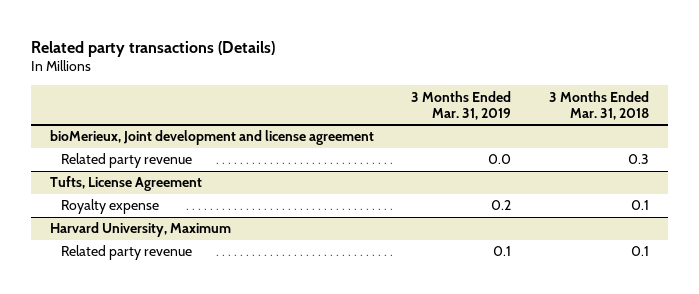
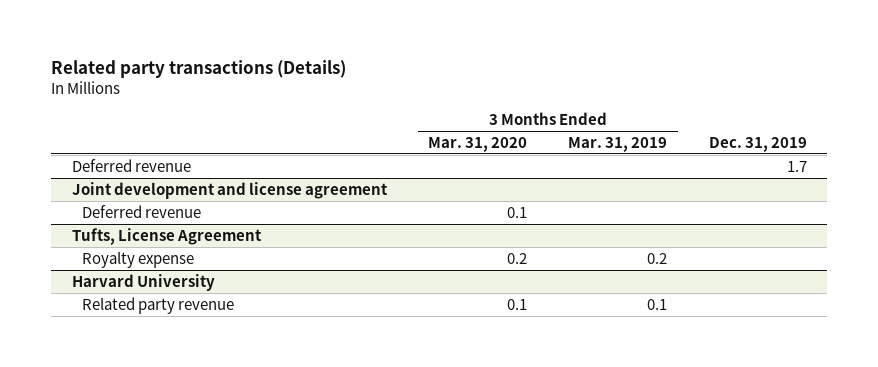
- | 3 Months Ended Mar. 31, 2019 | 3 Months Ended Mar. 31, 2018
+ | 3 Months Ended Mar. 31, 2020 | 3 Months Ended Mar. 31, 2019 | Dec. 31, 2019
- bioMerieux, Joint development and license agreement
- Related party revenue | 0.0 | 0.3
+ Deferred revenue | | | 1.7
+ Joint development and license agreement
+ Deferred revenue | 0.1 | |
- Harvard University, Maximum
+ Harvard University

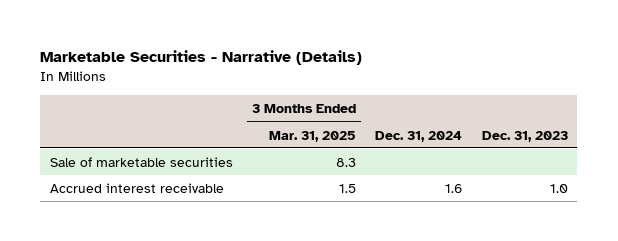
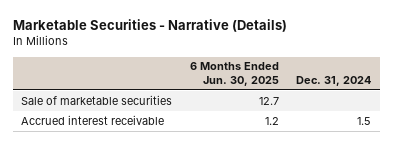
- | 3 Months Ended Mar. 31, 2025 | Dec. 31, 2024 | Dec. 31, 2023
+ | 6 Months Ended Jun. 30, 2025 | Dec. 31, 2024
- Accrued interest receivable | 1.5 | 1.6 | 1.0
+ Accrued interest receivable | 1.2 | 1.5

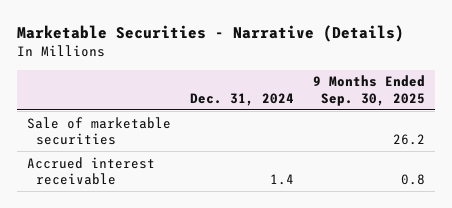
- | 6 Months Ended Jun. 30, 2025 | Dec. 31, 2024
+ | Dec. 31, 2024 | 9 Months Ended Sep. 30, 2025
- Accrued interest receivable | 1.2 | 1.5
+ Accrued interest receivable | 1.4 | 0.8

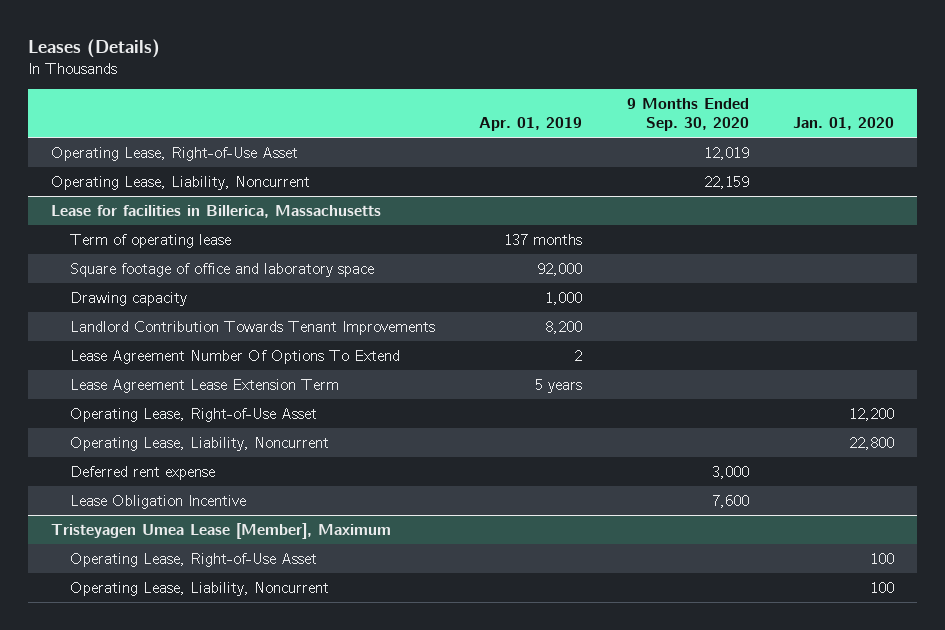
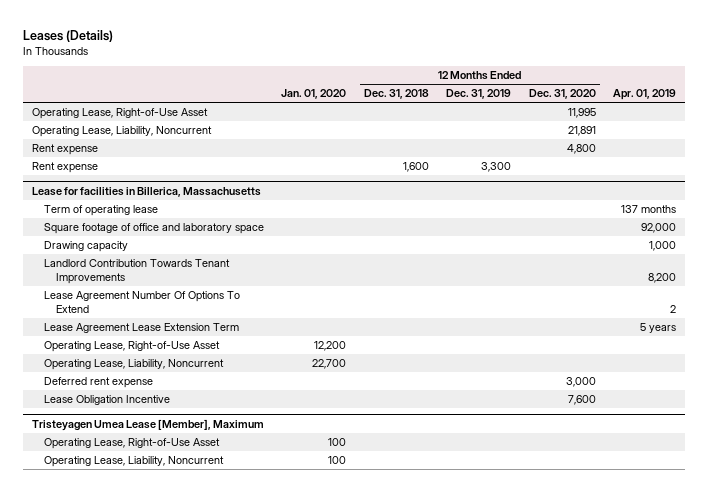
- | Apr. 01, 2019 | 9 Months Ended Sep. 30, 2020 | Jan. 01, 2020
+ | Jan. 01, 2020 | 12 Months Ended Dec. 31, 2018 | 12 Months Ended Dec. 31, 2019 | 12 Months Ended Dec. 31, 2020 | Apr. 01, 2019
+ Rent expense | | | | 4,800 |
+ Rent expense | | 1,600 | 3,300 | |
@ Lease for facilities in Billerica, Massachusetts
- Operating Lease, Liability, Noncurrent | | | 22,800
+ Operating Lease, Liability, Noncurrent | 22,700 | | | |

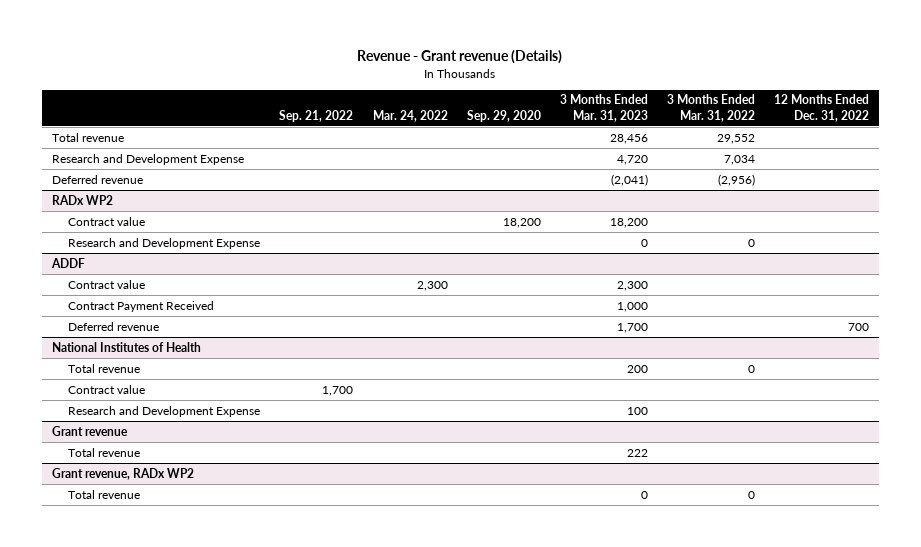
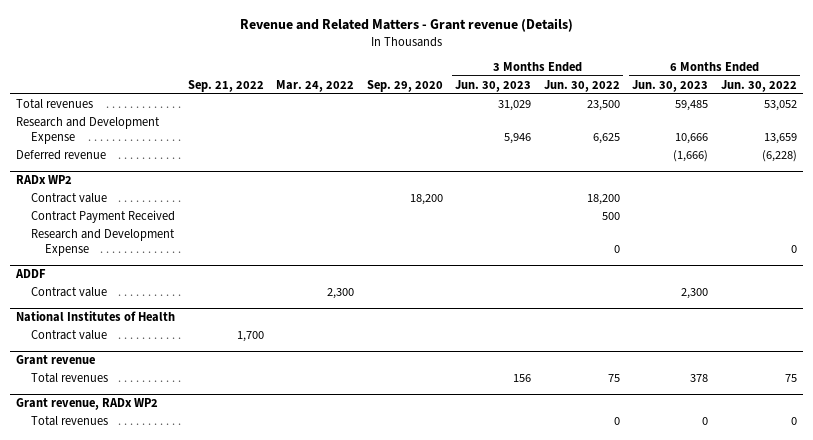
- Revenue - Grant revenue (Details)
+ Revenue and Related Matters - Grant revenue (Details)
- | Sep. 21, 2022 | Mar. 24, 2022 | Sep. 29, 2020 | 3 Months Ended Mar. 31, 2023 | 3 Months Ended Mar. 31, 2022 | 12 Months Ended Dec. 31, 2022
+ | Sep. 21, 2022 | Mar. 24, 2022 | Sep. 29, 2020 | 3 Months Ended Jun. 30, 2023 | 3 Months Ended Jun. 30, 2022 | 6 Months Ended Jun. 30, 2023 | 6 Months Ended Jun. 30, 2022
- Total revenue | | | | 28,456 | 29,552 |
+ Total revenues | | | | 31,029 | 23,500 | 59,485 | 53,052
@ RADx WP2
+ Contract Payment Received | | | | | 500 | |
@ ADDF
- Contract Payment Received | | | | 1,000 | |
- Deferred revenue | | | | 1,700 | | 700
@ National Institutes of Health
- Total revenue | | | | 200 | 0 |
- Research and Development Expense | | | | 100 | |
@ Grant revenue
- Total revenue | | | | 222 | |
+ Total revenues | | | | 156 | 75 | 378 | 75
@ Grant revenue, RADx WP2
- Total revenue | | | | 0 | 0 |
+ Total revenues | | | | | 0 | 0 | 0

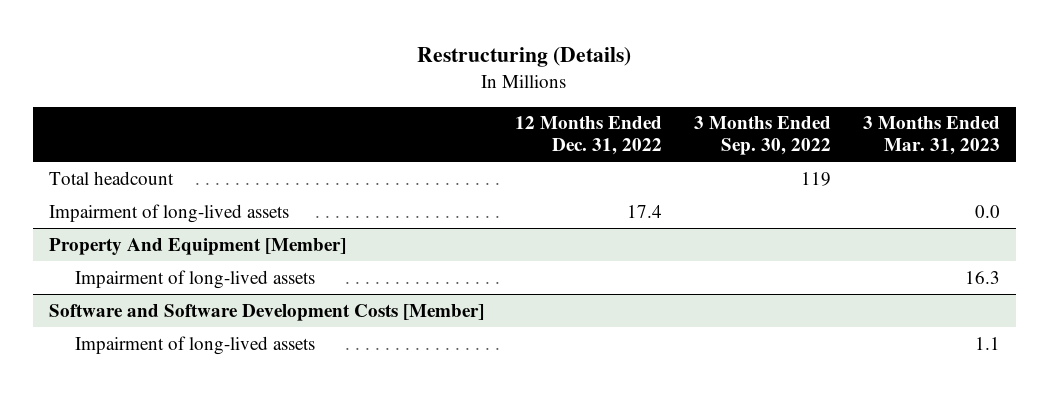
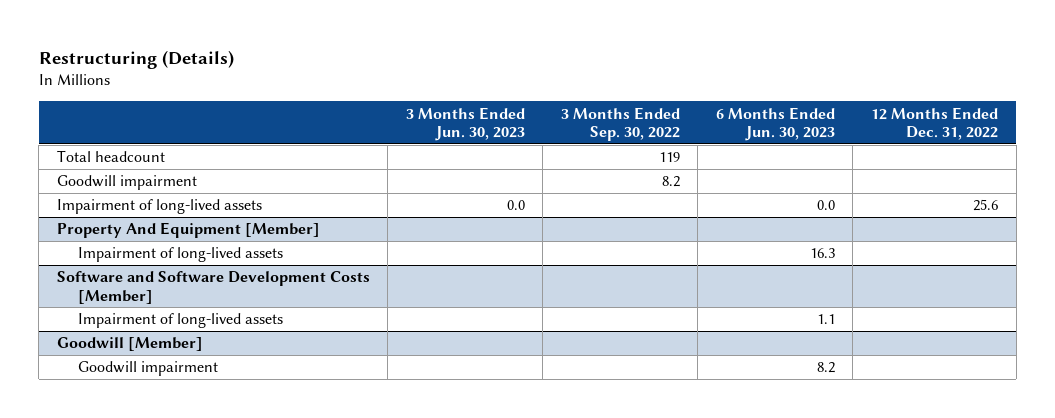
- | 12 Months Ended Dec. 31, 2022 | 3 Months Ended Sep. 30, 2022 | 3 Months Ended Mar. 31, 2023
+ | 3 Months Ended Jun. 30, 2023 | 3 Months Ended Sep. 30, 2022 | 6 Months Ended Jun. 30, 2023 | 12 Months Ended Dec. 31, 2022
- Impairment of long-lived assets | 17.4 | | 0.0
+ Goodwill impairment | | 8.2 | |
+ Impairment of long-lived assets | 0.0 | | 0.0 | 25.6
+ Goodwill [Member]
+ Goodwill impairment | | | 8.2 |

